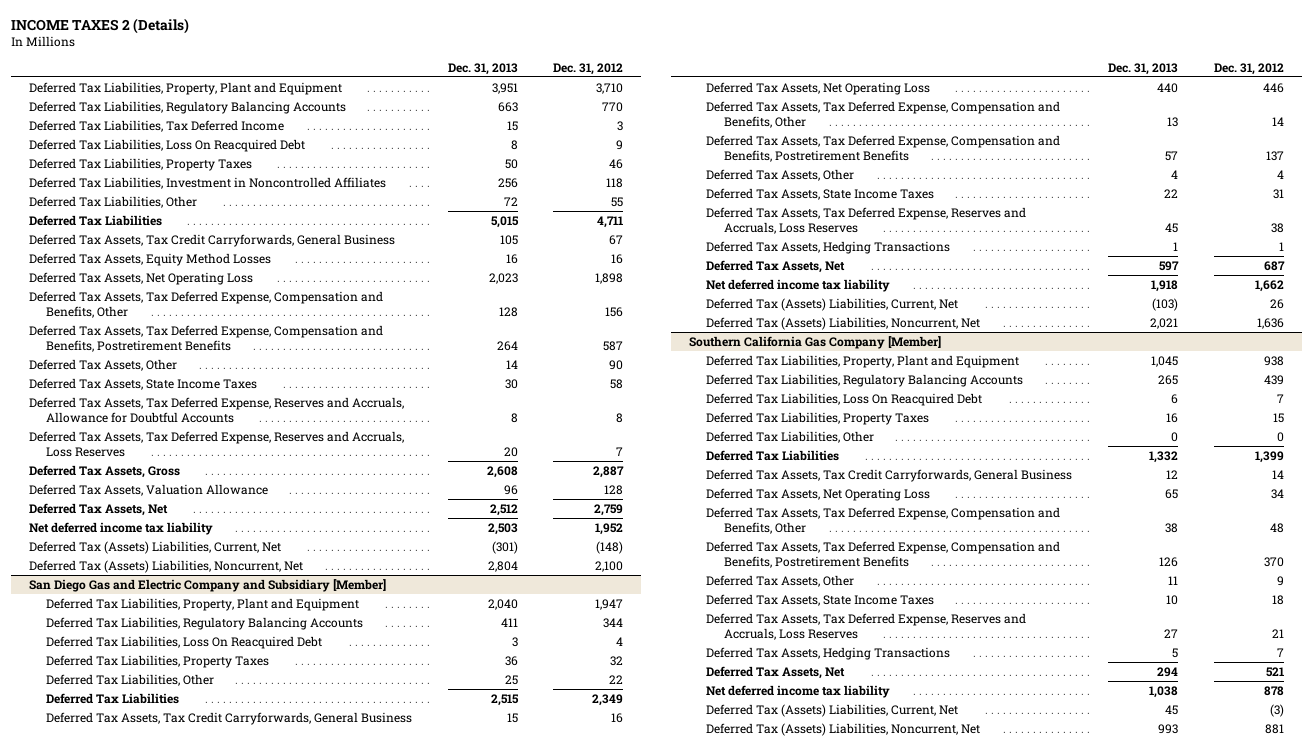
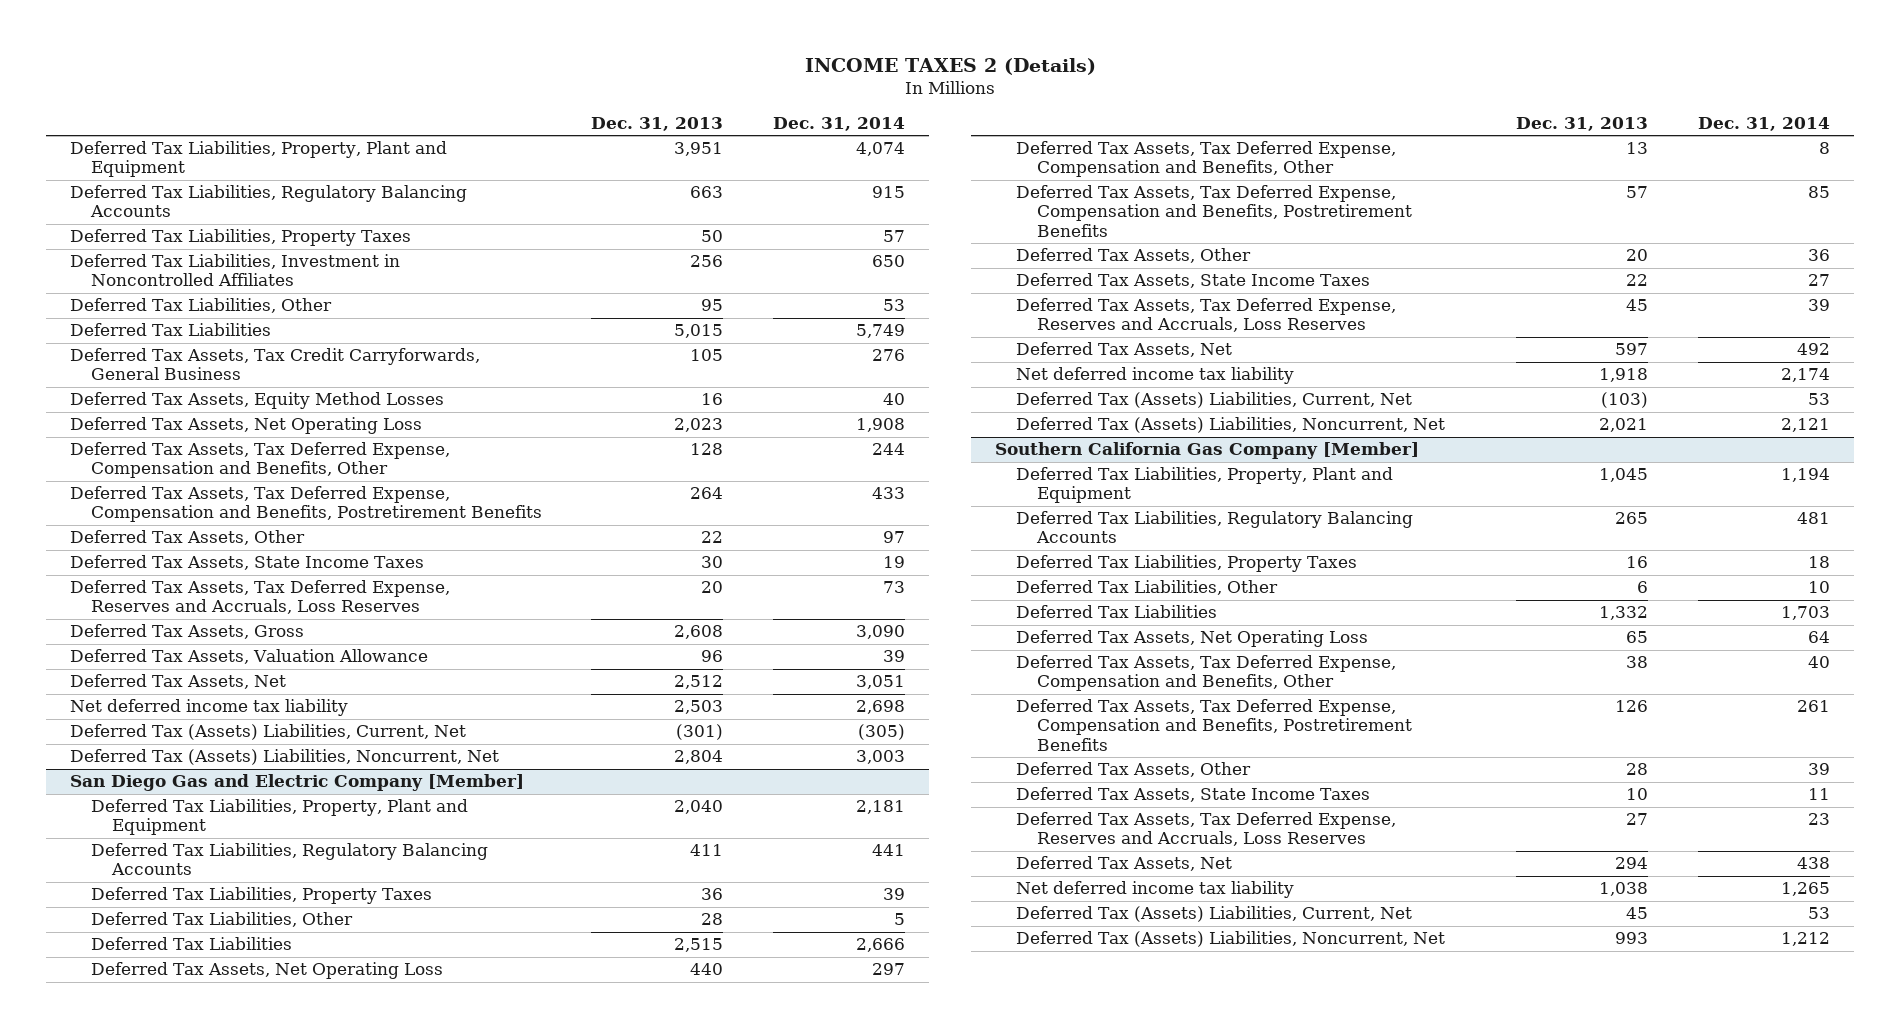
- | Dec. 31, 2013 | Dec. 31, 2012
+ | Dec. 31, 2013 | Dec. 31, 2014
- Deferred Tax Liabilities, Tax Deferred Income | 15 | 3
- Deferred Tax Liabilities, Loss On Reacquired Debt | 8 | 9
- Deferred Tax Liabilities, Other | 72 | 55
+ Deferred Tax Liabilities, Other | 95 | 53
- Deferred Tax Assets, Other | 14 | 90
+ Deferred Tax Assets, Other | 22 | 97
- Deferred Tax Assets, Tax Deferred Expense, Reserves and Accruals, Allowance for Doubtful Accounts | 8 | 8
- San Diego Gas and Electric Company and Subsidiary [Member]
+ San Diego Gas and Electric Company [Member]
- Deferred Tax Liabilities, Loss On Reacquired Debt | 3 | 4
- Deferred Tax Liabilities, Other | 25 | 22
+ Deferred Tax Liabilities, Other | 28 | 5
- Deferred Tax Assets, Tax Credit Carryforwards, General Business | 15 | 16
- Deferred Tax Assets, Other | 4 | 4
+ Deferred Tax Assets, Other | 20 | 36
- Deferred Tax Assets, Hedging Transactions | 1 | 1
@ Southern California Gas Company [Member]
- Deferred Tax Liabilities, Loss On Reacquired Debt | 6 | 7
- Deferred Tax Liabilities, Other | 0 | 0
+ Deferred Tax Liabilities, Other | 6 | 10
- Deferred Tax Assets, Tax Credit Carryforwards, General Business | 12 | 14
- Deferred Tax Assets, Other | 11 | 9
+ Deferred Tax Assets, Other | 28 | 39
- Deferred Tax Assets, Hedging Transactions | 5 | 7

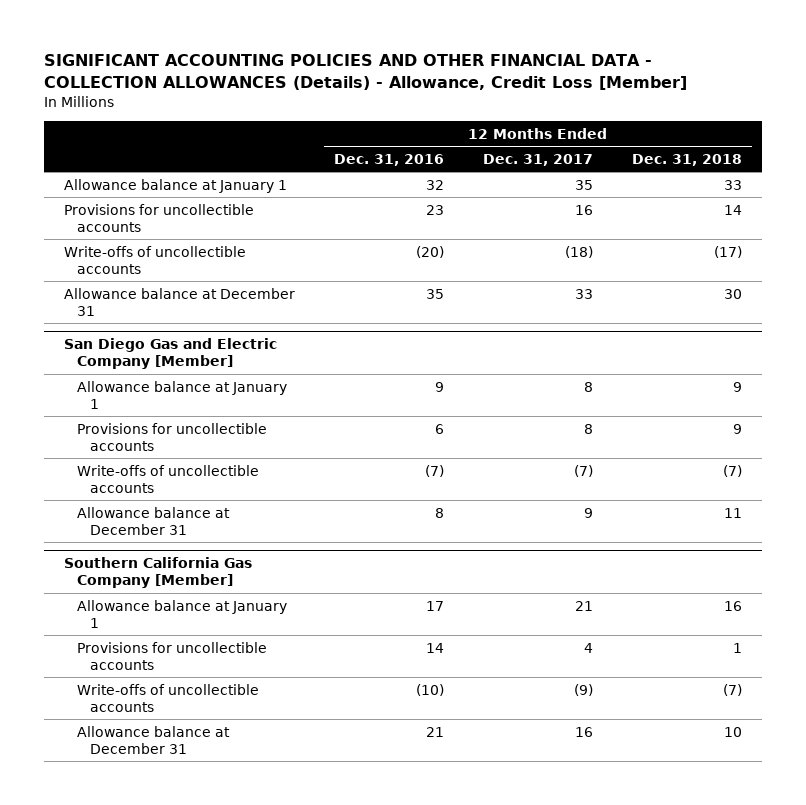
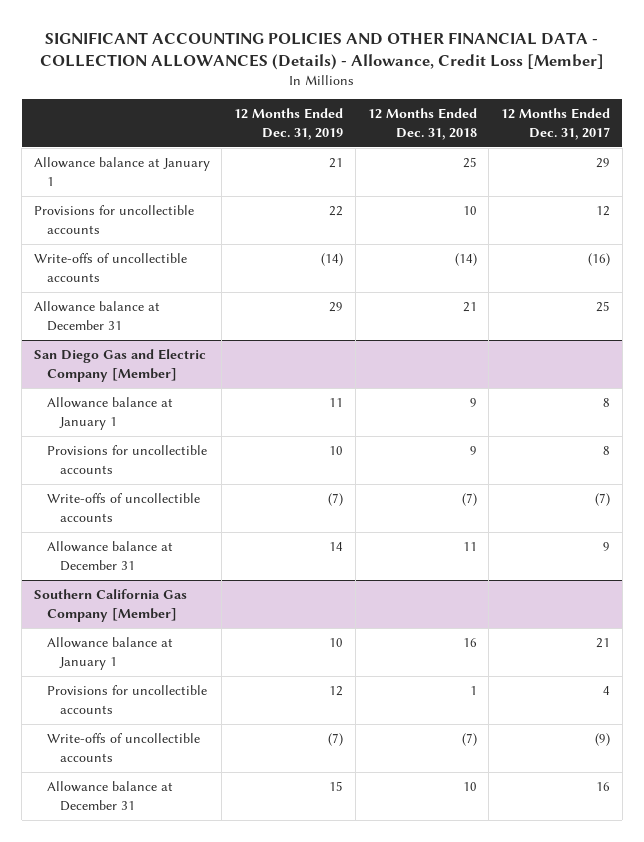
- | 12 Months Ended Dec. 31, 2016 | 12 Months Ended Dec. 31, 2017 | 12 Months Ended Dec. 31, 2018
+ | 12 Months Ended Dec. 31, 2019 | 12 Months Ended Dec. 31, 2018 | 12 Months Ended Dec. 31, 2017
- Allowance balance at January 1 | 32 | 35 | 33
- Provisions for uncollectible accounts | 23 | 16 | 14
- Write-offs of uncollectible accounts | (20) | (18) | (17)
- Allowance balance at December 31 | 35 | 33 | 30
+ Allowance balance at January 1 | 21 | 25 | 29
+ Provisions for uncollectible accounts | 22 | 10 | 12
+ Write-offs of uncollectible accounts | (14) | (14) | (16)
+ Allowance balance at December 31 | 29 | 21 | 25

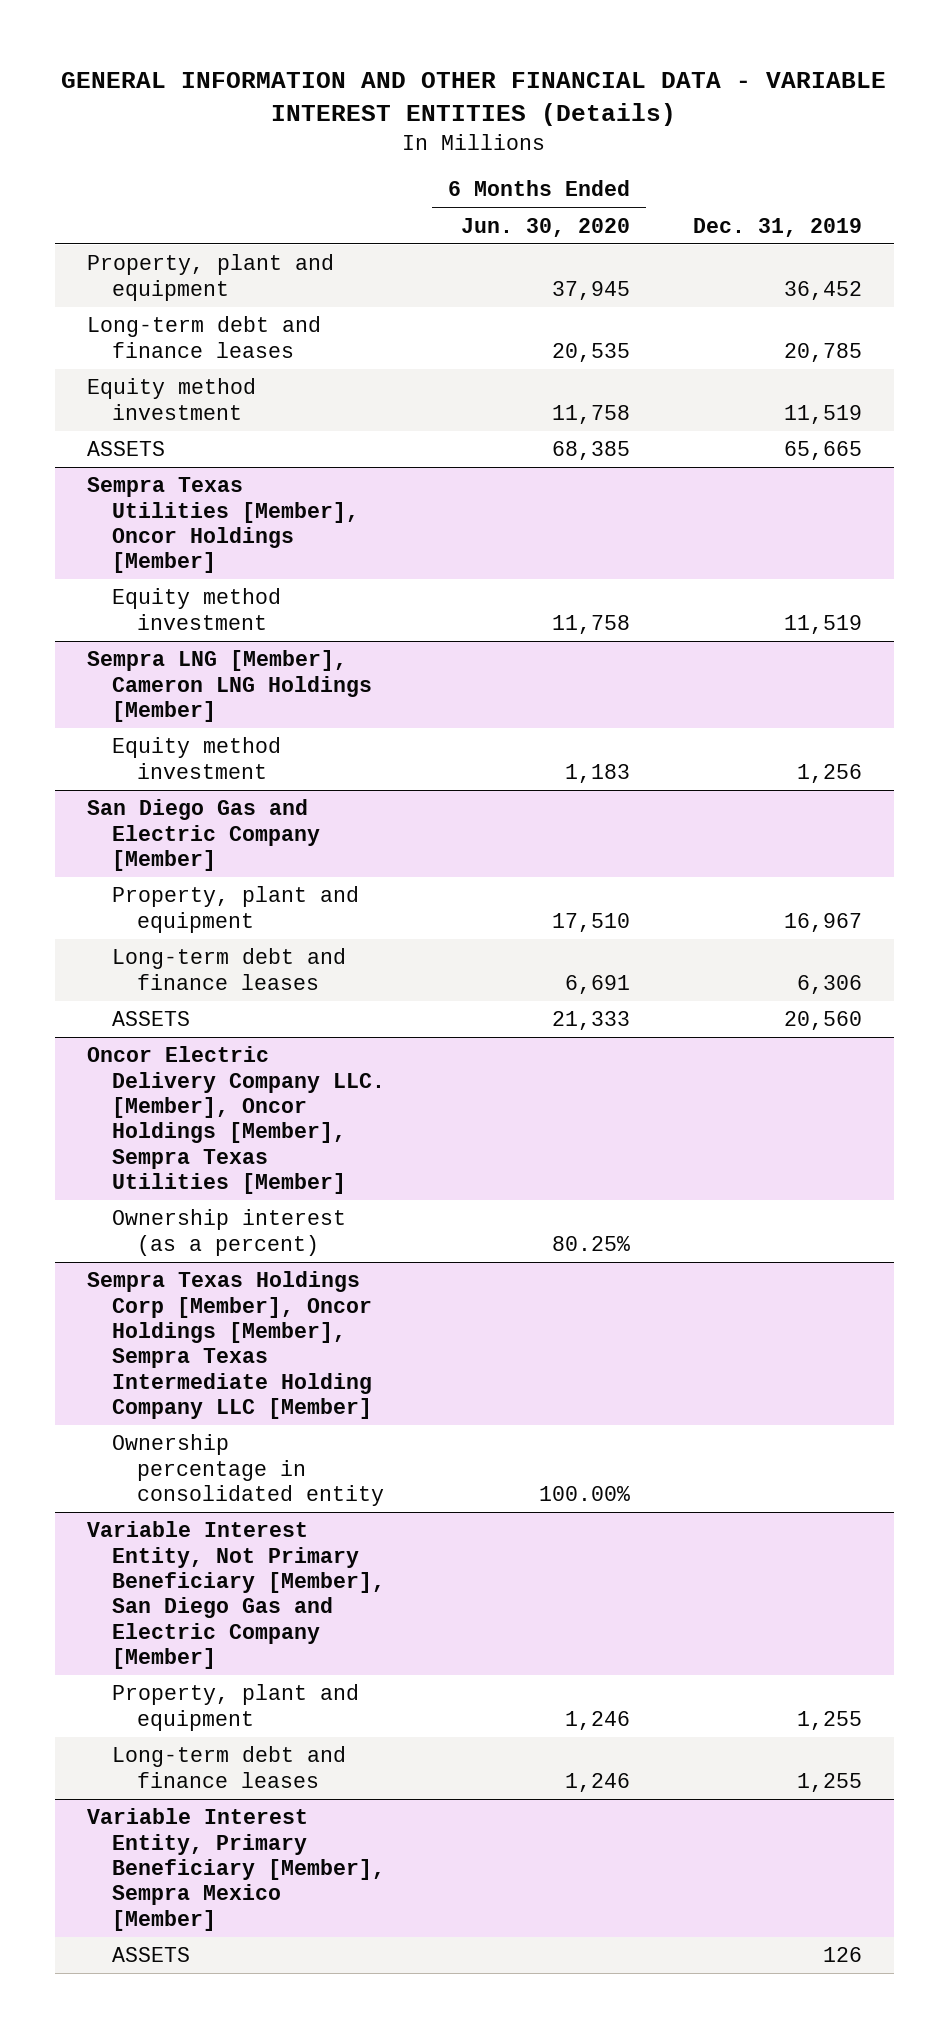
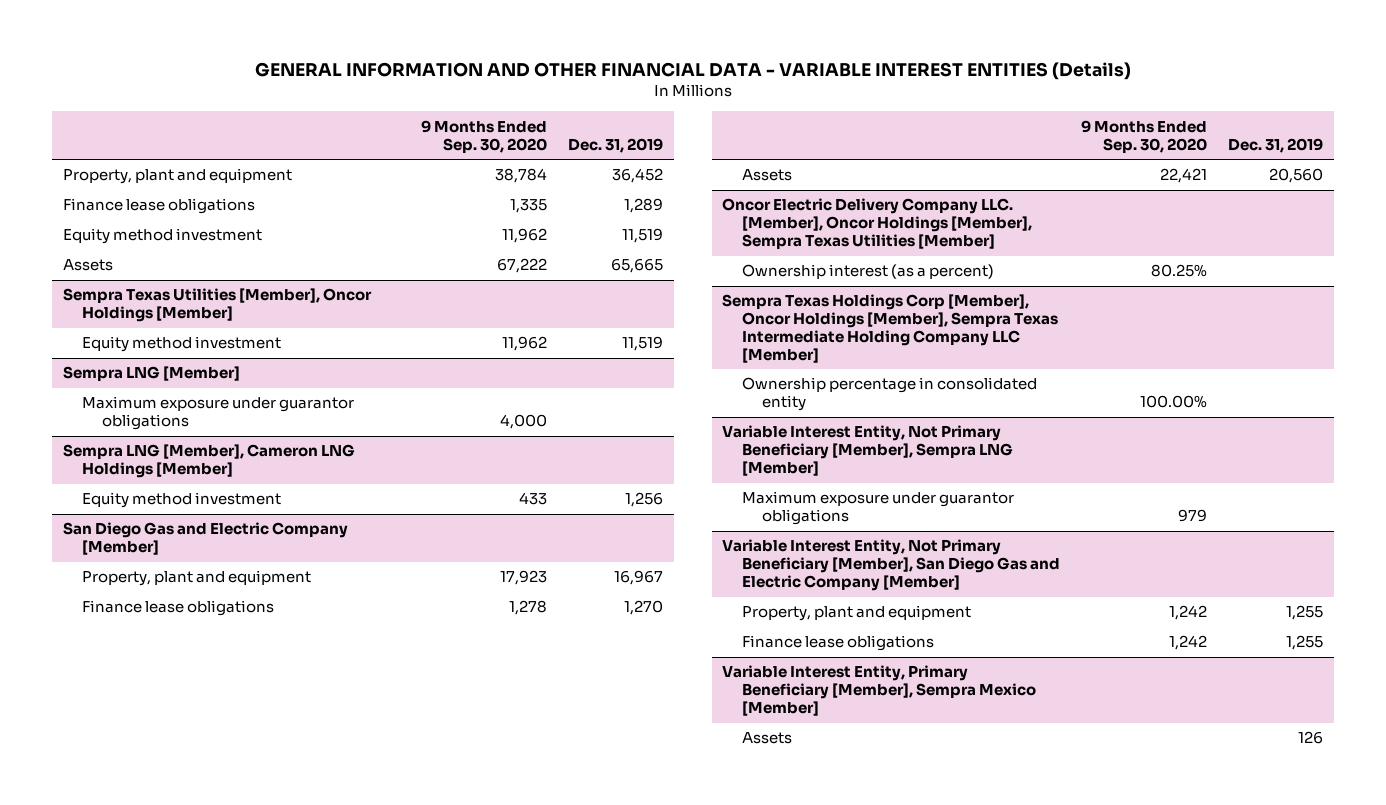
- | 6 Months Ended Jun. 30, 2020 | Dec. 31, 2019
+ | 9 Months Ended Sep. 30, 2020 | Dec. 31, 2019
- Long-term debt and finance leases | 20,535 | 20,785
+ Finance lease obligations | 1,335 | 1,289
- ASSETS | 68,385 | 65,665
+ Assets | 67,222 | 65,665
+ Sempra LNG [Member]
+ Maximum exposure under guarantor obligations | 4,000 |
@ San Diego Gas and Electric Company [Member]
- Long-term debt and finance leases | 6,691 | 6,306
- ASSETS | 21,333 | 20,560
+ Finance lease obligations | 1,278 | 1,270
+ Assets | 22,421 | 20,560
+ Variable Interest Entity, Not Primary Beneficiary [Member], Sempra LNG [Member]
+ Maximum exposure under guarantor obligations | 979 |
@ Variable Interest Entity, Not Primary Beneficiary [Member], San Diego Gas and Electric Company [Member]
- Long-term debt and finance leases | 1,246 | 1,255
+ Finance lease obligations | 1,242 | 1,255
@ Variable Interest Entity, Primary Beneficiary [Member], Sempra Mexico [Member]
- ASSETS | | 126
+ Assets | | 126

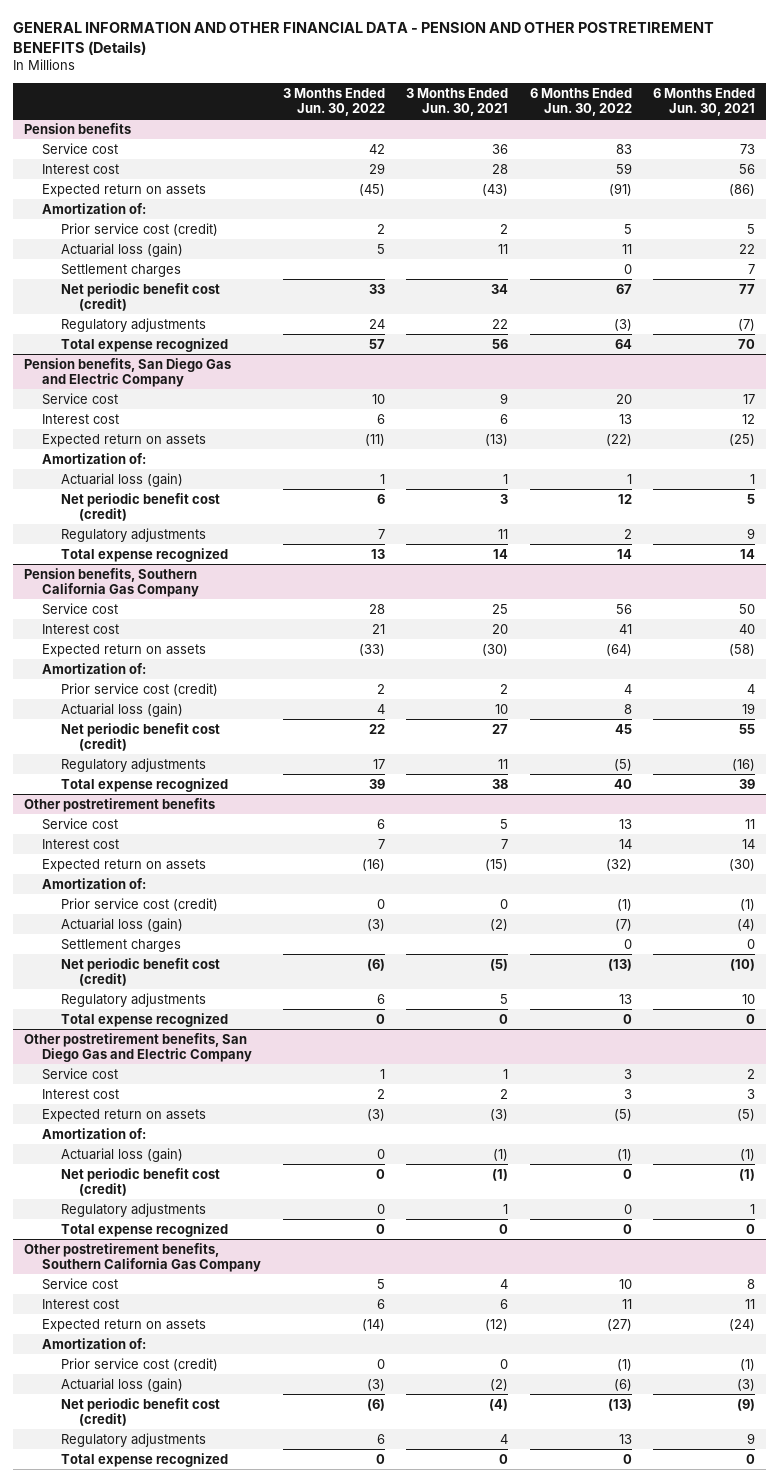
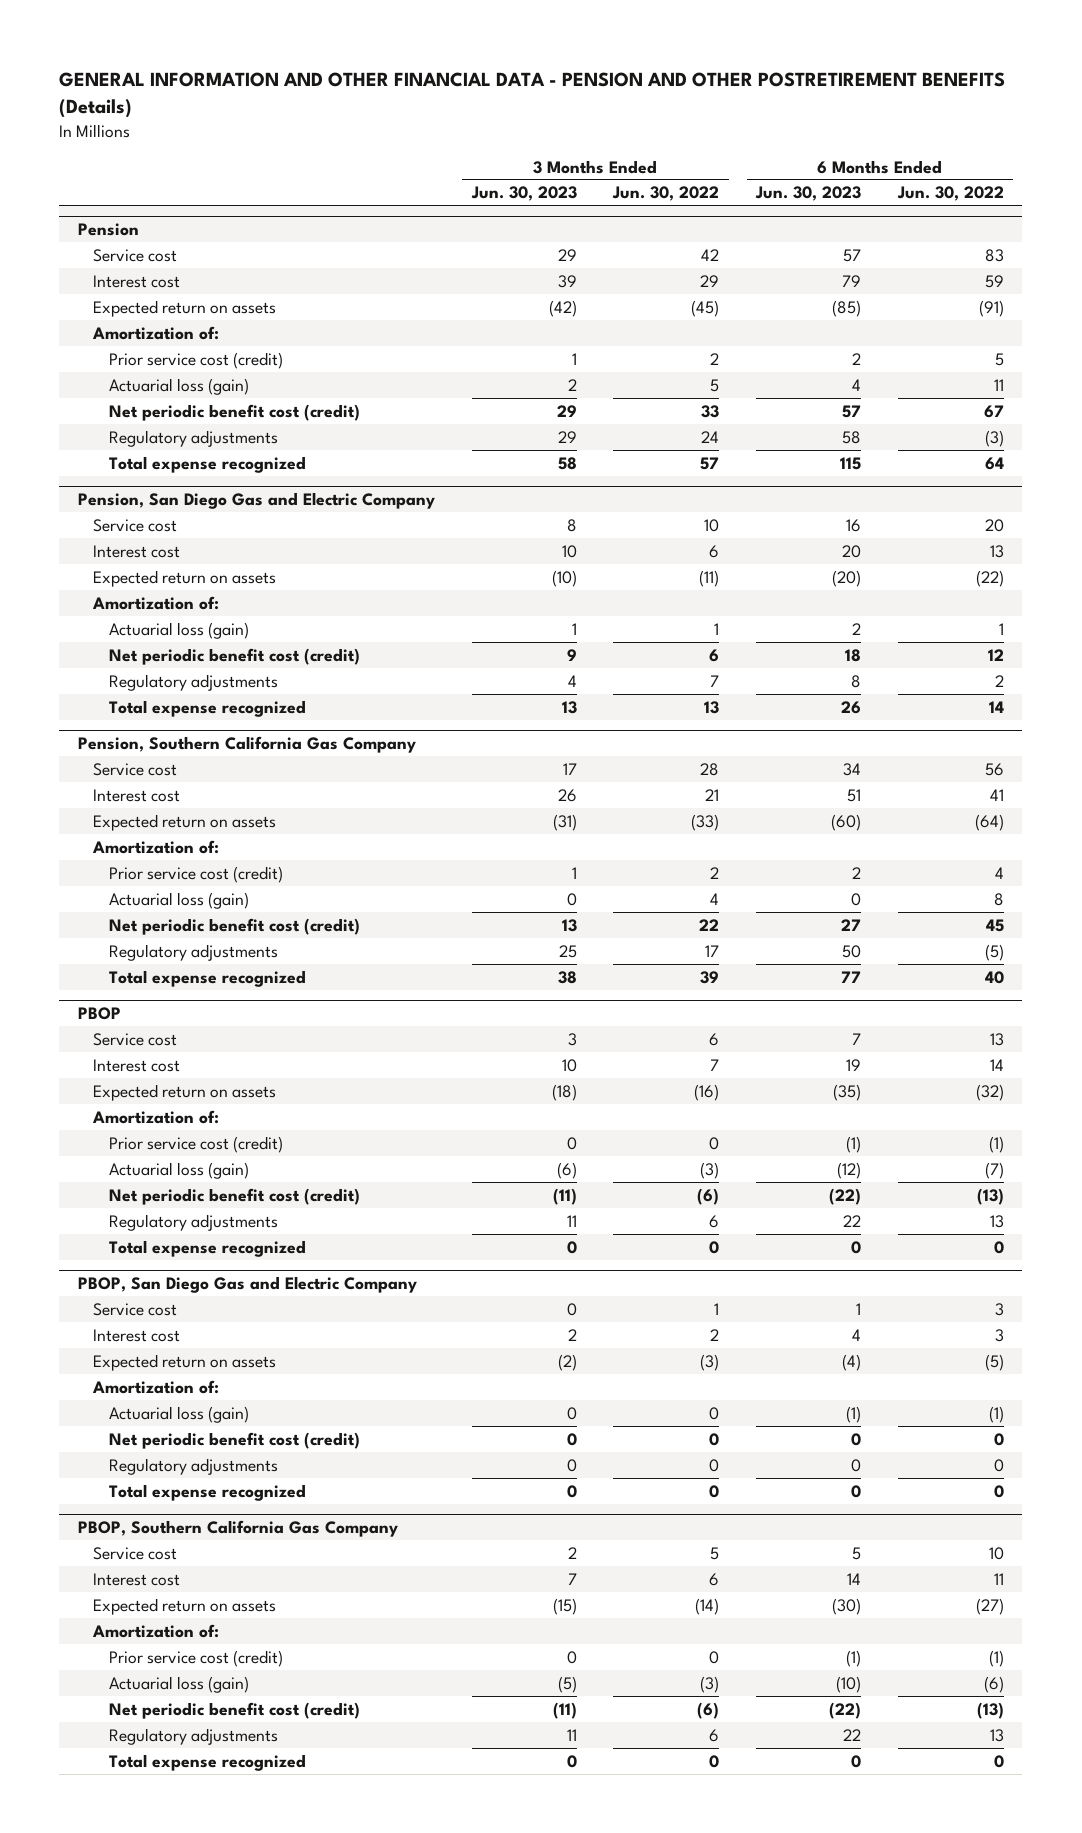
- | 3 Months Ended Jun. 30, 2022 | 3 Months Ended Jun. 30, 2021 | 6 Months Ended Jun. 30, 2022 | 6 Months Ended Jun. 30, 2021
+ | 3 Months Ended Jun. 30, 2023 | 3 Months Ended Jun. 30, 2022 | 6 Months Ended Jun. 30, 2023 | 6 Months Ended Jun. 30, 2022
- Pension benefits
+ Pension
- Settlement charges | | | 0 | 7
- Pension benefits, San Diego Gas and Electric Company
+ Pension, San Diego Gas and Electric Company
- Pension benefits, Southern California Gas Company
+ Pension, Southern California Gas Company
- Other postretirement benefits
+ PBOP
- Settlement charges | | | 0 | 0
- Other postretirement benefits, San Diego Gas and Electric Company
+ PBOP, San Diego Gas and Electric Company
- Other postretirement benefits, Southern California Gas Company
+ PBOP, Southern California Gas Company

